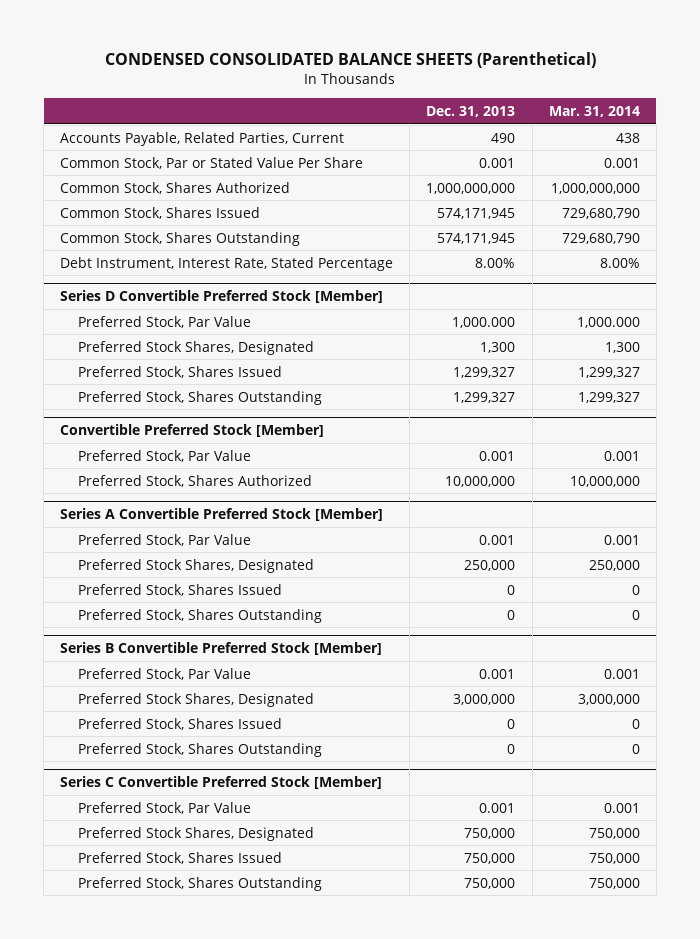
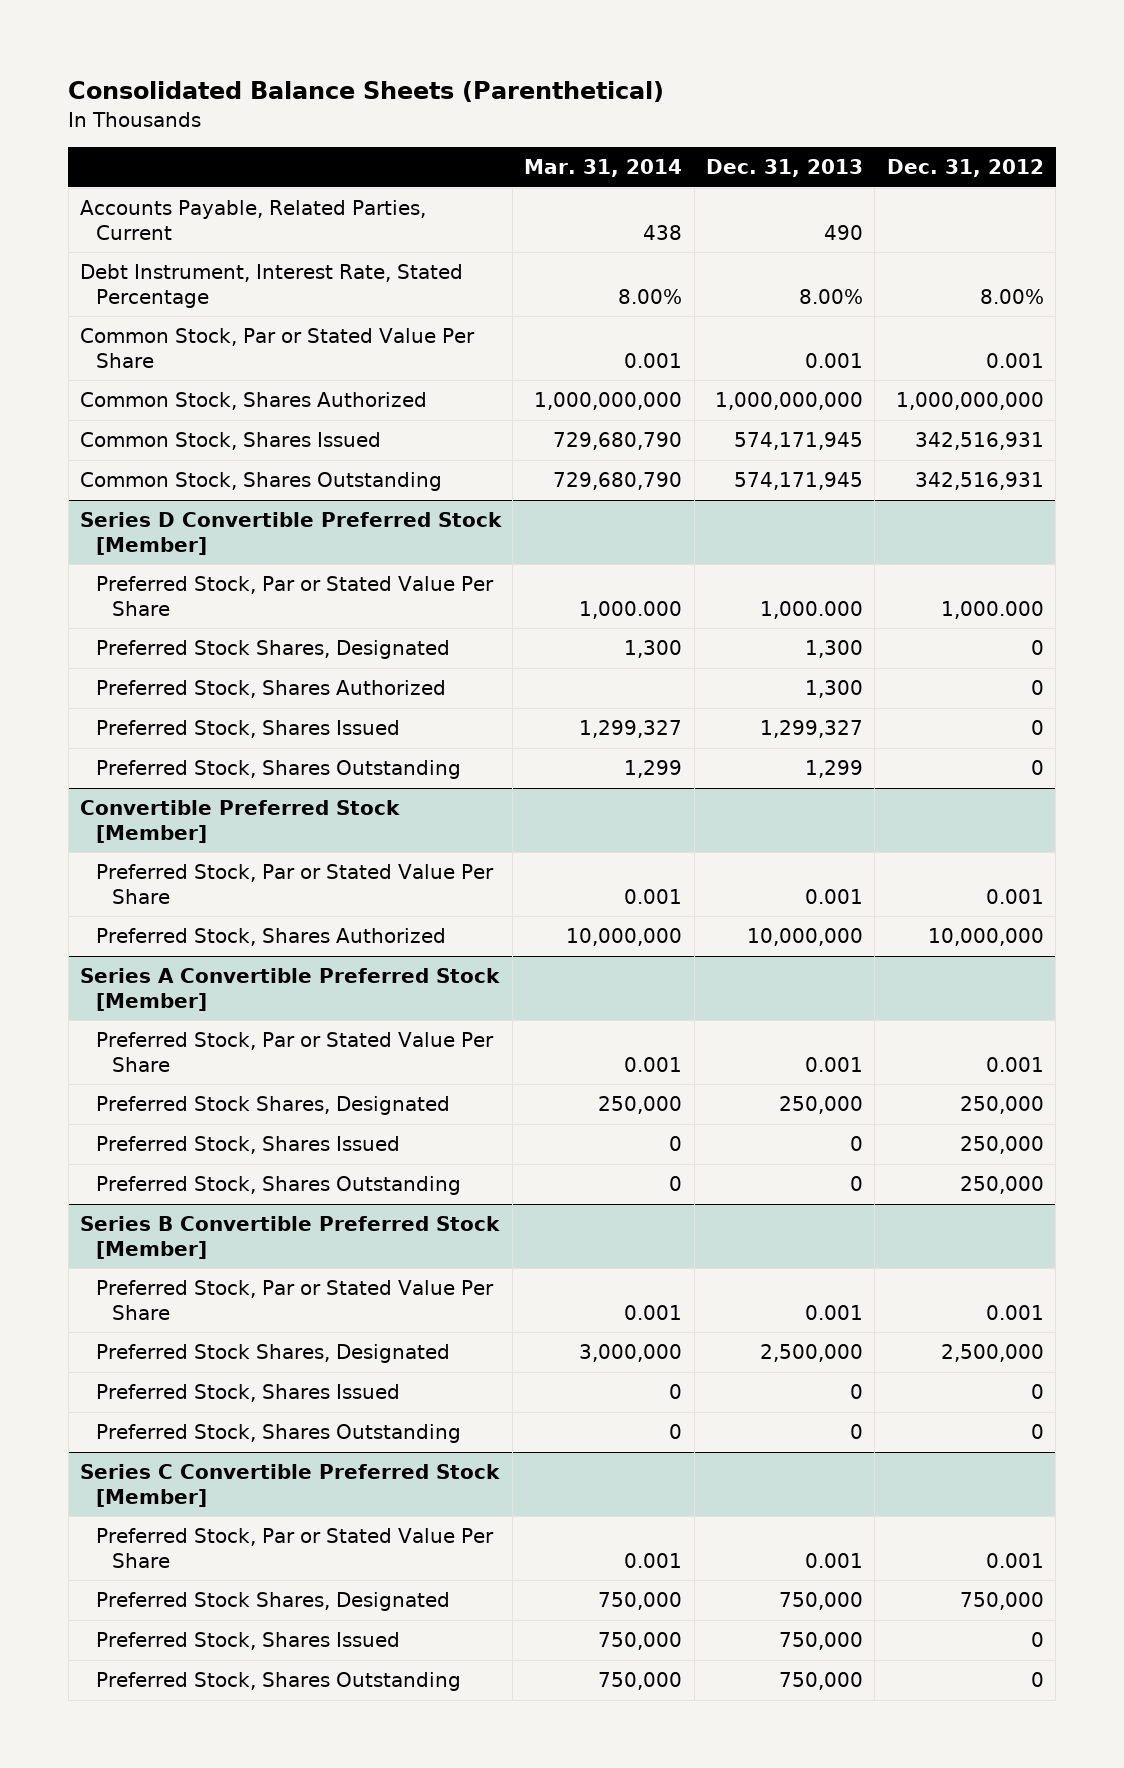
- CONDENSED CONSOLIDATED BALANCE SHEETS (Parenthetical)
+ Consolidated Balance Sheets (Parenthetical)
- | Dec. 31, 2013 | Mar. 31, 2014
+ | Mar. 31, 2014 | Dec. 31, 2013 | Dec. 31, 2012
moved up: Debt Instrument, Interest Rate, Stated Percentage | 8.00% | 8.00% | 8.00%
@ Series D Convertible Preferred Stock [Member]
- Preferred Stock, Par Value | 1,000.000 | 1,000.000
+ Preferred Stock, Par or Stated Value Per Share | 1,000.000 | 1,000.000 | 1,000.000
+ Preferred Stock, Shares Authorized | | 1,300 | 0
- Preferred Stock, Shares Outstanding | 1,299,327 | 1,299,327
+ Preferred Stock, Shares Outstanding | 1,299 | 1,299 | 0
@ Convertible Preferred Stock [Member]
- Preferred Stock, Par Value | 0.001 | 0.001
+ Preferred Stock, Par or Stated Value Per Share | 0.001 | 0.001 | 0.001
@ Series A Convertible Preferred Stock [Member]
- Preferred Stock, Par Value | 0.001 | 0.001
+ Preferred Stock, Par or Stated Value Per Share | 0.001 | 0.001 | 0.001
@ Series B Convertible Preferred Stock [Member]
- Preferred Stock, Par Value | 0.001 | 0.001
- Preferred Stock Shares, Designated | 3,000,000 | 3,000,000
+ Preferred Stock, Par or Stated Value Per Share | 0.001 | 0.001 | 0.001
+ Preferred Stock Shares, Designated | 3,000,000 | 2,500,000 | 2,500,000
@ Series C Convertible Preferred Stock [Member]
- Preferred Stock, Par Value | 0.001 | 0.001
+ Preferred Stock, Par or Stated Value Per Share | 0.001 | 0.001 | 0.001

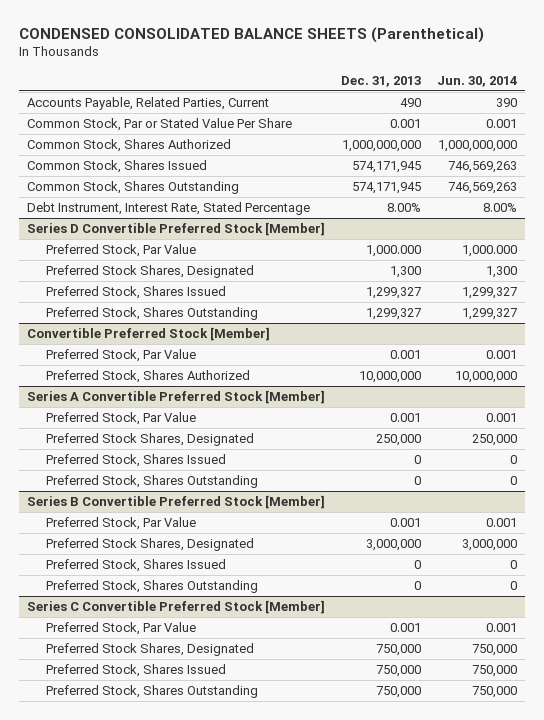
- Consolidated Balance Sheets (Parenthetical)
+ CONDENSED CONSOLIDATED BALANCE SHEETS (Parenthetical)
- | Mar. 31, 2014 | Dec. 31, 2013 | Dec. 31, 2012
+ | Dec. 31, 2013 | Jun. 30, 2014
moved down: Debt Instrument, Interest Rate, Stated Percentage | 8.00% | 8.00%
@ Series D Convertible Preferred Stock [Member]
- Preferred Stock, Par or Stated Value Per Share | 1,000.000 | 1,000.000 | 1,000.000
+ Preferred Stock, Par Value | 1,000.000 | 1,000.000
- Preferred Stock, Shares Authorized | | 1,300 | 0
- Preferred Stock, Shares Outstanding | 1,299 | 1,299 | 0
+ Preferred Stock, Shares Outstanding | 1,299,327 | 1,299,327
@ Convertible Preferred Stock [Member]
- Preferred Stock, Par or Stated Value Per Share | 0.001 | 0.001 | 0.001
+ Preferred Stock, Par Value | 0.001 | 0.001
@ Series A Convertible Preferred Stock [Member]
- Preferred Stock, Par or Stated Value Per Share | 0.001 | 0.001 | 0.001
+ Preferred Stock, Par Value | 0.001 | 0.001
@ Series B Convertible Preferred Stock [Member]
- Preferred Stock, Par or Stated Value Per Share | 0.001 | 0.001 | 0.001
- Preferred Stock Shares, Designated | 3,000,000 | 2,500,000 | 2,500,000
+ Preferred Stock, Par Value | 0.001 | 0.001
+ Preferred Stock Shares, Designated | 3,000,000 | 3,000,000
@ Series C Convertible Preferred Stock [Member]
- Preferred Stock, Par or Stated Value Per Share | 0.001 | 0.001 | 0.001
+ Preferred Stock, Par Value | 0.001 | 0.001

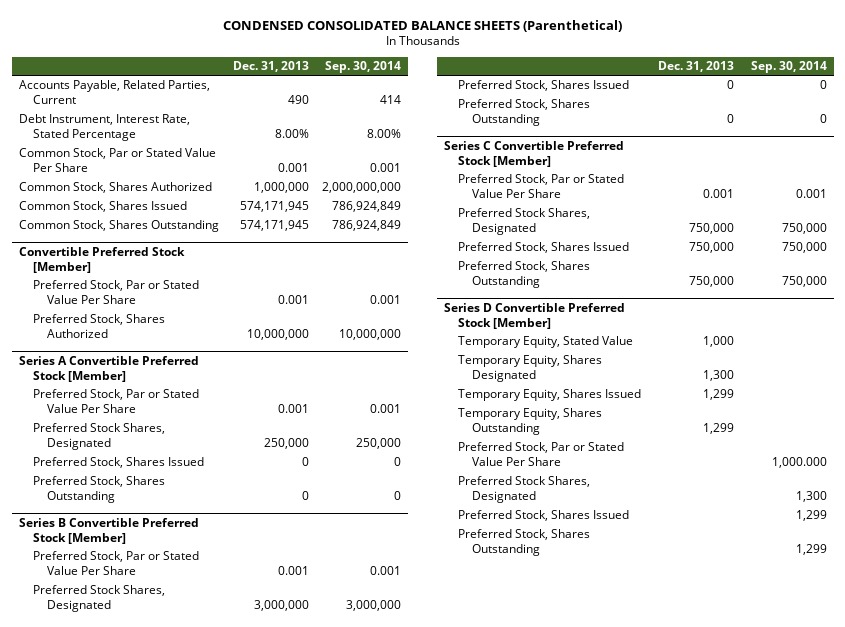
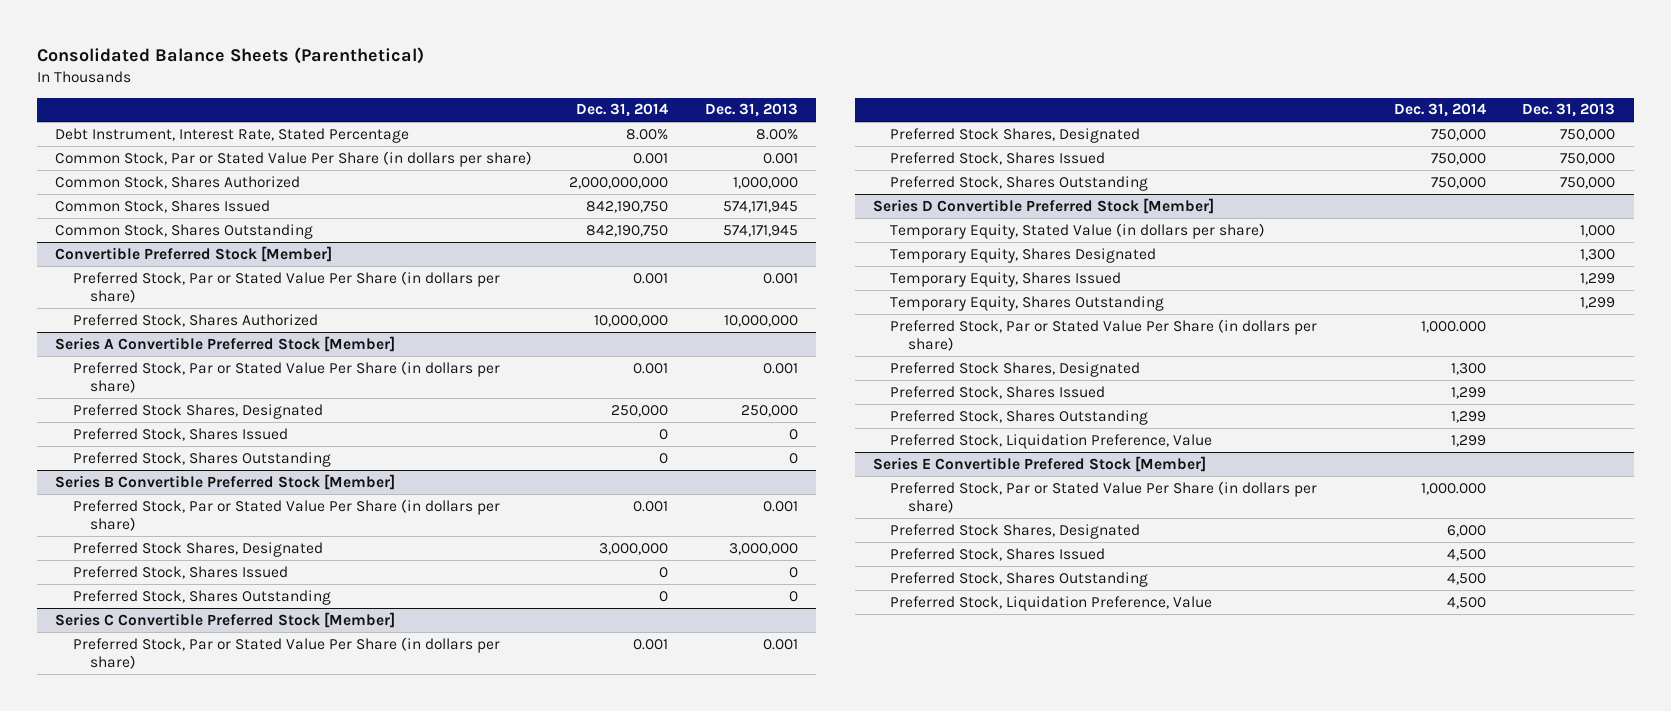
- CONDENSED CONSOLIDATED BALANCE SHEETS (Parenthetical)
+ Consolidated Balance Sheets (Parenthetical)
- | Dec. 31, 2013 | Sep. 30, 2014
+ | Dec. 31, 2014 | Dec. 31, 2013
- Accounts Payable, Related Parties, Current | 490 | 414
- Common Stock, Par or Stated Value Per Share | 0.001 | 0.001
+ Common Stock, Par or Stated Value Per Share (in dollars per share) | 0.001 | 0.001
@ Convertible Preferred Stock [Member]
- Preferred Stock, Par or Stated Value Per Share | 0.001 | 0.001
+ Preferred Stock, Par or Stated Value Per Share (in dollars per share) | 0.001 | 0.001
@ Series A Convertible Preferred Stock [Member]
- Preferred Stock, Par or Stated Value Per Share | 0.001 | 0.001
+ Preferred Stock, Par or Stated Value Per Share (in dollars per share) | 0.001 | 0.001
@ Series B Convertible Preferred Stock [Member]
- Preferred Stock, Par or Stated Value Per Share | 0.001 | 0.001
+ Preferred Stock, Par or Stated Value Per Share (in dollars per share) | 0.001 | 0.001
@ Series C Convertible Preferred Stock [Member]
- Preferred Stock, Par or Stated Value Per Share | 0.001 | 0.001
+ Preferred Stock, Par or Stated Value Per Share (in dollars per share) | 0.001 | 0.001
@ Series D Convertible Preferred Stock [Member]
- Temporary Equity, Stated Value | 1,000 |
+ Temporary Equity, Stated Value (in dollars per share) | | 1,000
- Preferred Stock, Par or Stated Value Per Share | | 1,000.000
+ Preferred Stock, Par or Stated Value Per Share (in dollars per share) | 1,000.000 |
+ Preferred Stock, Liquidation Preference, Value | 1,299 |
+ Series E Convertible Prefered Stock [Member]
+ Preferred Stock, Par or Stated Value Per Share (in dollars per share) | 1,000.000 |
+ Preferred Stock Shares, Designated | 6,000 |
+ Preferred Stock, Shares Issued | 4,500 |
+ Preferred Stock, Shares Outstanding | 4,500 |
+ Preferred Stock, Liquidation Preference, Value | 4,500 |

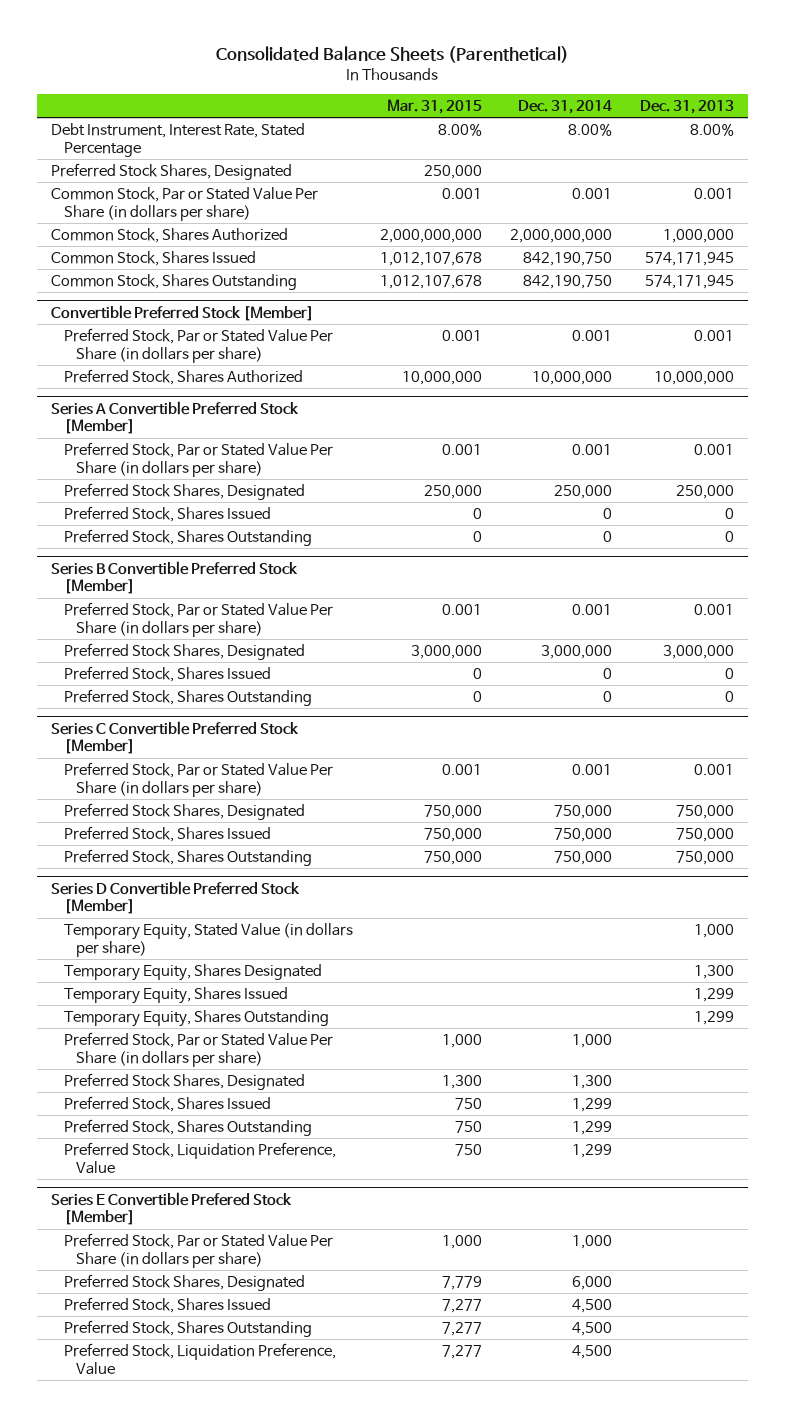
- | Dec. 31, 2014 | Dec. 31, 2013
+ | Mar. 31, 2015 | Dec. 31, 2014 | Dec. 31, 2013
+ Preferred Stock Shares, Designated | 250,000 | |
@ Series D Convertible Preferred Stock [Member]
- Preferred Stock, Par or Stated Value Per Share (in dollars per share) | 1,000.000 |
+ Preferred Stock, Par or Stated Value Per Share (in dollars per share) | 1,000 | 1,000 |
@ Series E Convertible Prefered Stock [Member]
- Preferred Stock, Par or Stated Value Per Share (in dollars per share) | 1,000.000 |
+ Preferred Stock, Par or Stated Value Per Share (in dollars per share) | 1,000 | 1,000 |

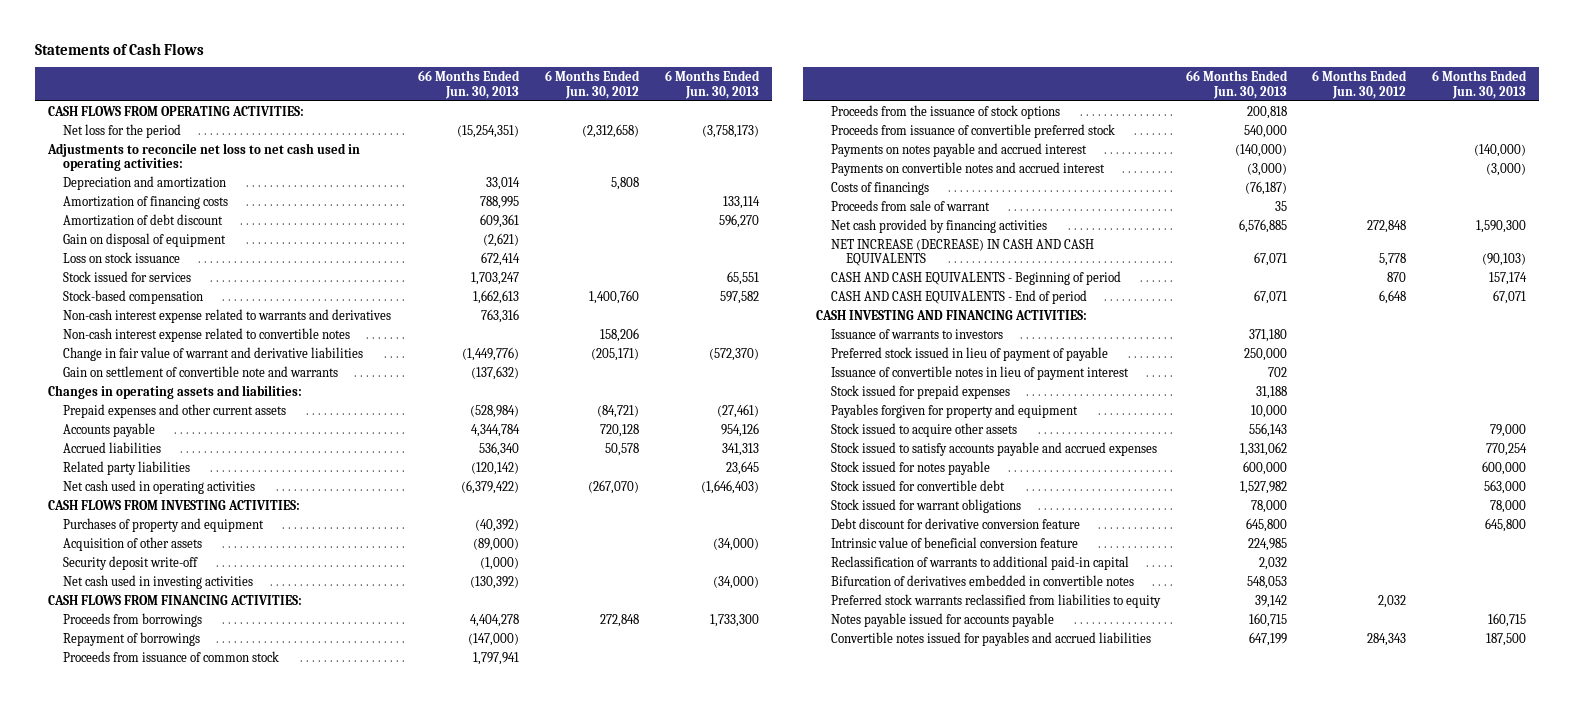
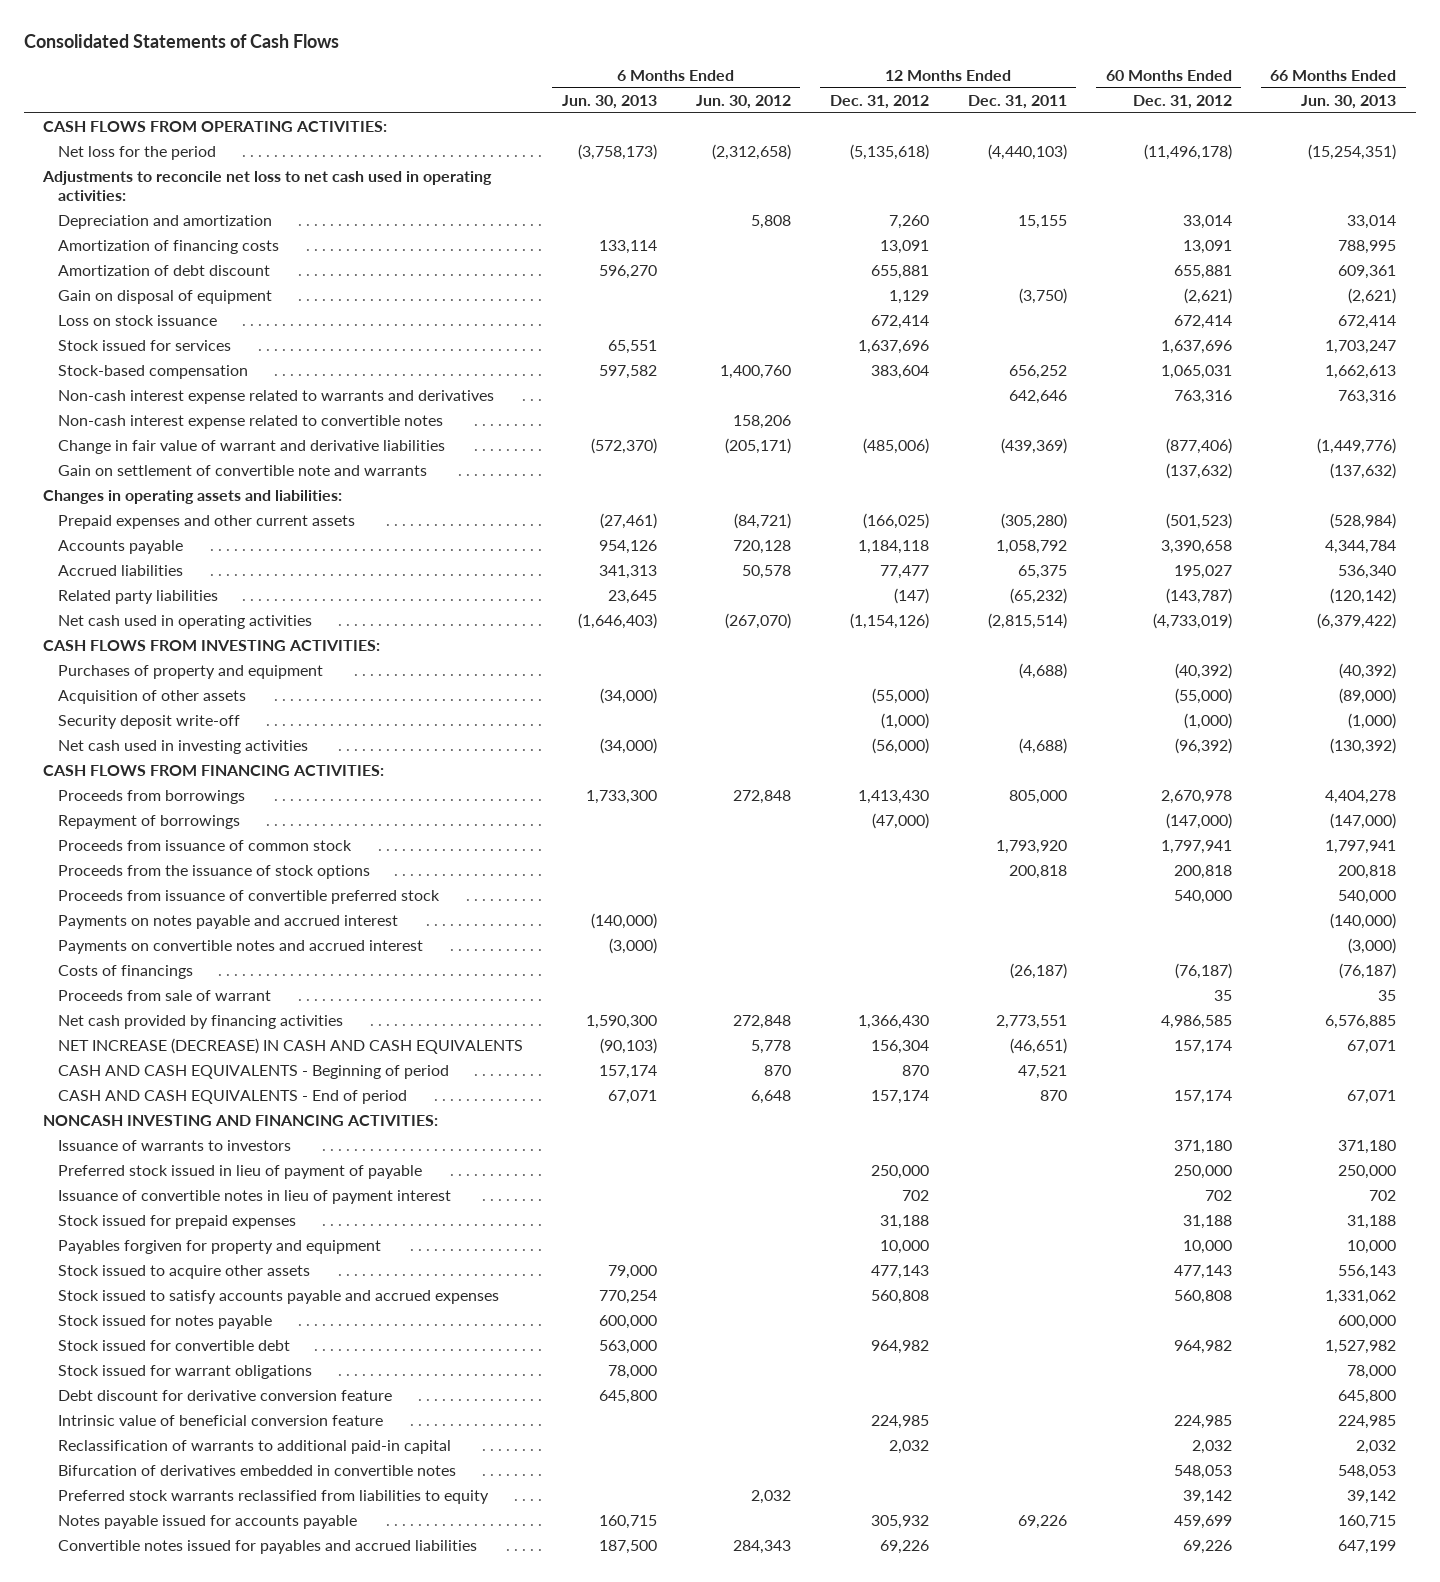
- Statements of Cash Flows
+ Consolidated Statements of Cash Flows
- | 66 Months Ended Jun. 30, 2013 | 6 Months Ended Jun. 30, 2012 | 6 Months Ended Jun. 30, 2013
+ | 6 Months Ended Jun. 30, 2013 | 6 Months Ended Jun. 30, 2012 | 12 Months Ended Dec. 31, 2012 | 12 Months Ended Dec. 31, 2011 | 60 Months Ended Dec. 31, 2012 | 66 Months Ended Jun. 30, 2013
- CASH INVESTING AND FINANCING ACTIVITIES:
+ NONCASH INVESTING AND FINANCING ACTIVITIES:

